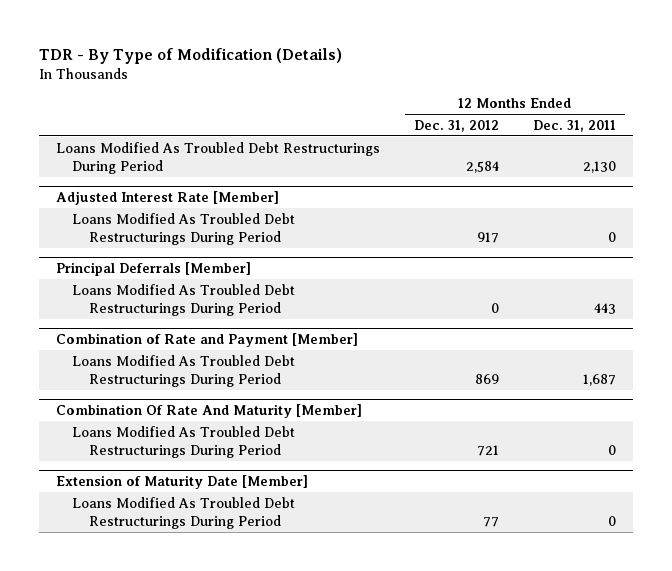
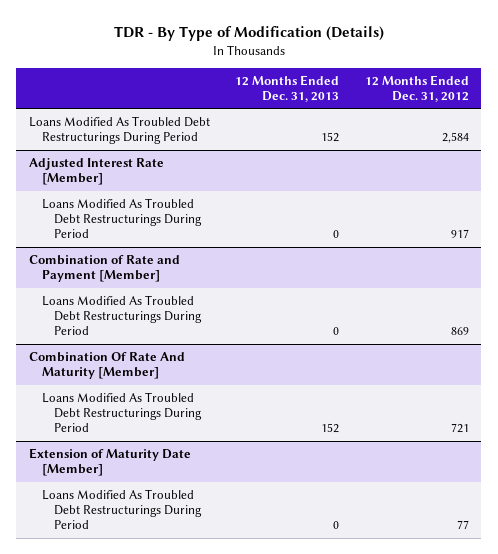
- | 12 Months Ended Dec. 31, 2012 | 12 Months Ended Dec. 31, 2011
+ | 12 Months Ended Dec. 31, 2013 | 12 Months Ended Dec. 31, 2012
- Principal Deferrals [Member]
- Loans Modified As Troubled Debt Restructurings During Period | 0 | 443

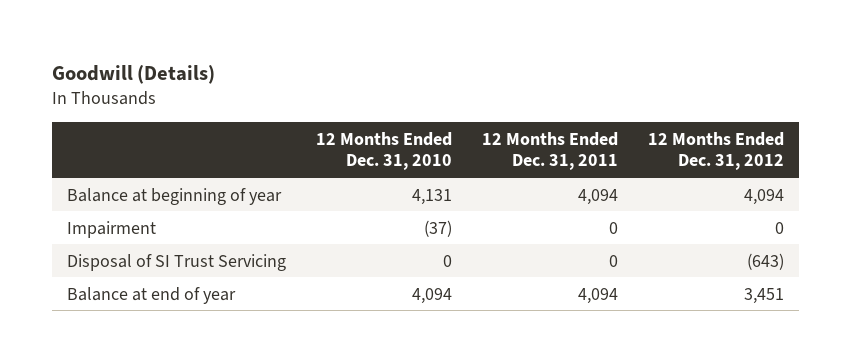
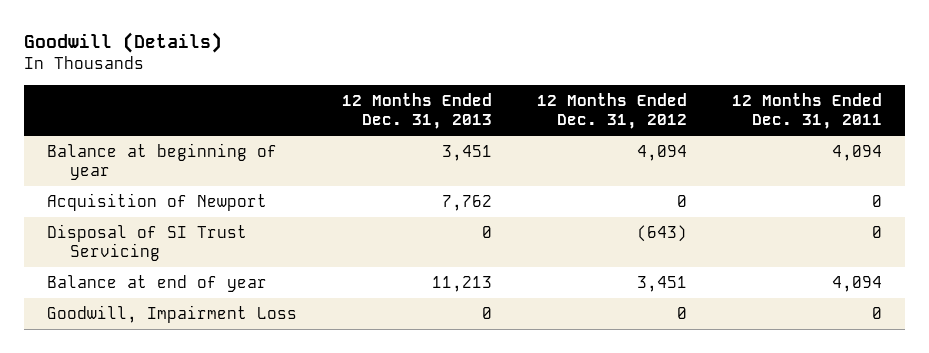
- | 12 Months Ended Dec. 31, 2010 | 12 Months Ended Dec. 31, 2011 | 12 Months Ended Dec. 31, 2012
+ | 12 Months Ended Dec. 31, 2013 | 12 Months Ended Dec. 31, 2012 | 12 Months Ended Dec. 31, 2011
- Impairment | (37) | 0 | 0
+ Acquisition of Newport | 7,762 | 0 | 0
+ Goodwill, Impairment Loss | 0 | 0 | 0

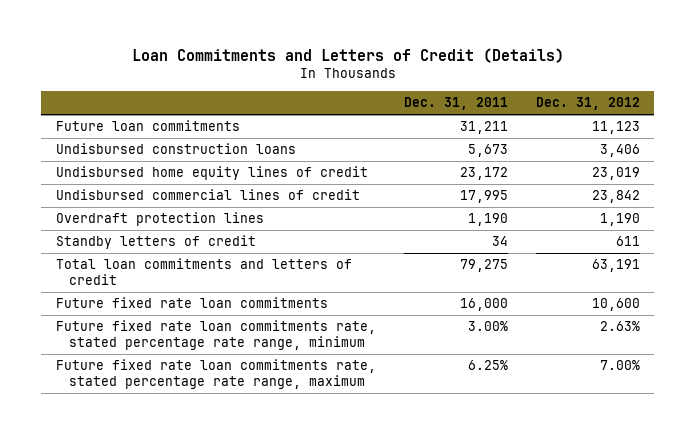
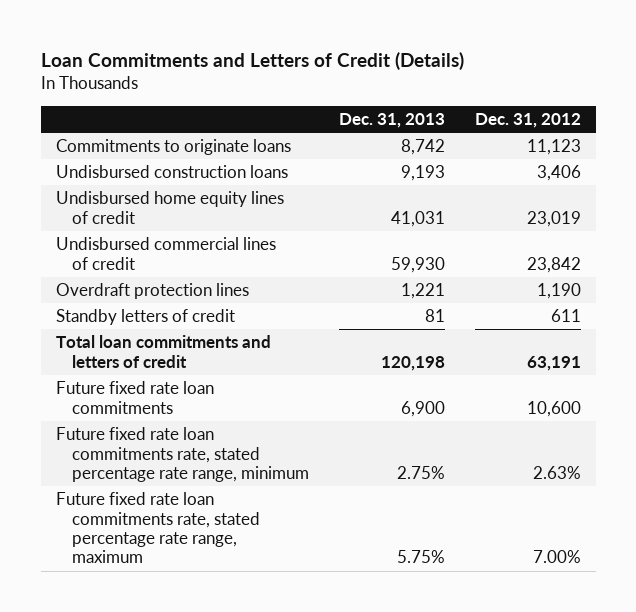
- | Dec. 31, 2011 | Dec. 31, 2012
+ | Dec. 31, 2013 | Dec. 31, 2012
- Future loan commitments | 31,211 | 11,123
+ Commitments to originate loans | 8,742 | 11,123

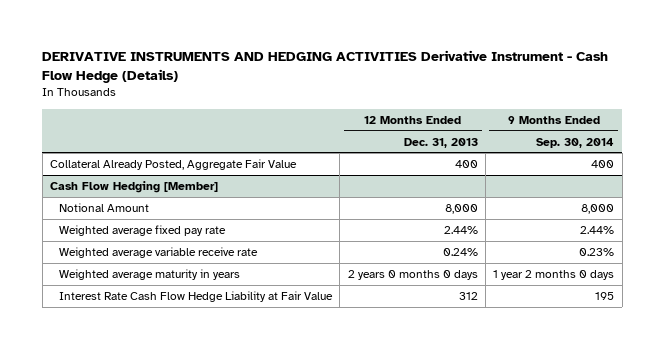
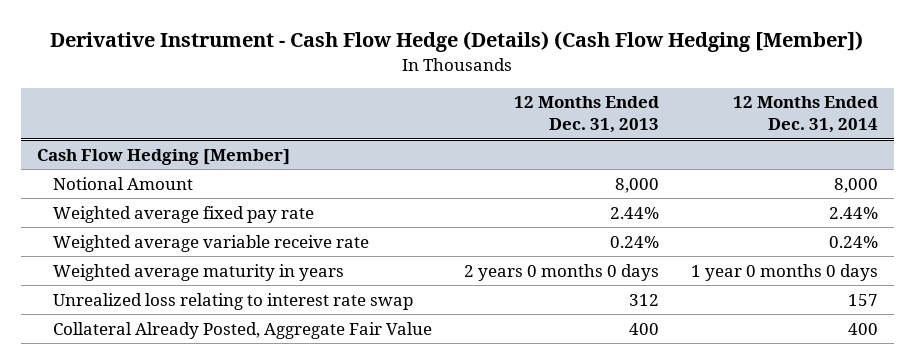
- DERIVATIVE INSTRUMENTS AND HEDGING ACTIVITIES Derivative Instrument - Cash Flow Hedge (Details)
+ Derivative Instrument - Cash Flow Hedge (Details) (Cash Flow Hedging [Member])
- | 12 Months Ended Dec. 31, 2013 | 9 Months Ended Sep. 30, 2014
+ | 12 Months Ended Dec. 31, 2013 | 12 Months Ended Dec. 31, 2014
- Collateral Already Posted, Aggregate Fair Value | 400 | 400
@ Cash Flow Hedging [Member]
- Interest Rate Cash Flow Hedge Liability at Fair Value | 312 | 195
+ Unrealized loss relating to interest rate swap | 312 | 157
+ Collateral Already Posted, Aggregate Fair Value | 400 | 400

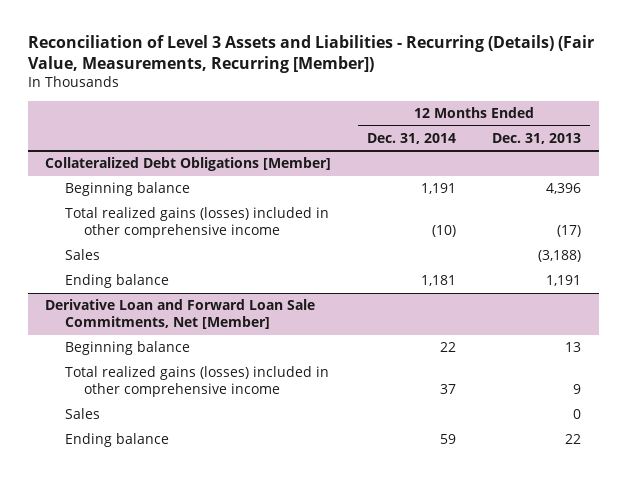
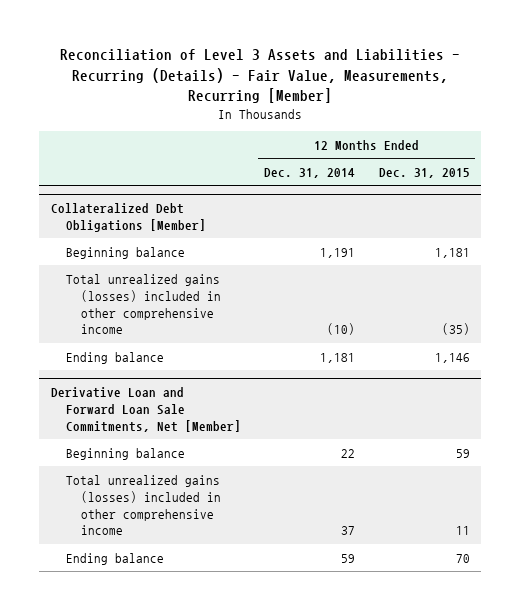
- Reconciliation of Level 3 Assets and Liabilities - Recurring (Details) (Fair Value, Measurements, Recurring [Member])
+ Reconciliation of Level 3 Assets and Liabilities - Recurring (Details) - Fair Value, Measurements, Recurring [Member]
- | 12 Months Ended Dec. 31, 2014 | 12 Months Ended Dec. 31, 2013
+ | 12 Months Ended Dec. 31, 2014 | 12 Months Ended Dec. 31, 2015
@ Collateralized Debt Obligations [Member]
- Total realized gains (losses) included in other comprehensive income | (10) | (17)
- Sales | | (3,188)
+ Total unrealized gains (losses) included in other comprehensive income | (10) | (35)
@ Derivative Loan and Forward Loan Sale Commitments, Net [Member]
- Total realized gains (losses) included in other comprehensive income | 37 | 9
- Sales | | 0
+ Total unrealized gains (losses) included in other comprehensive income | 37 | 11

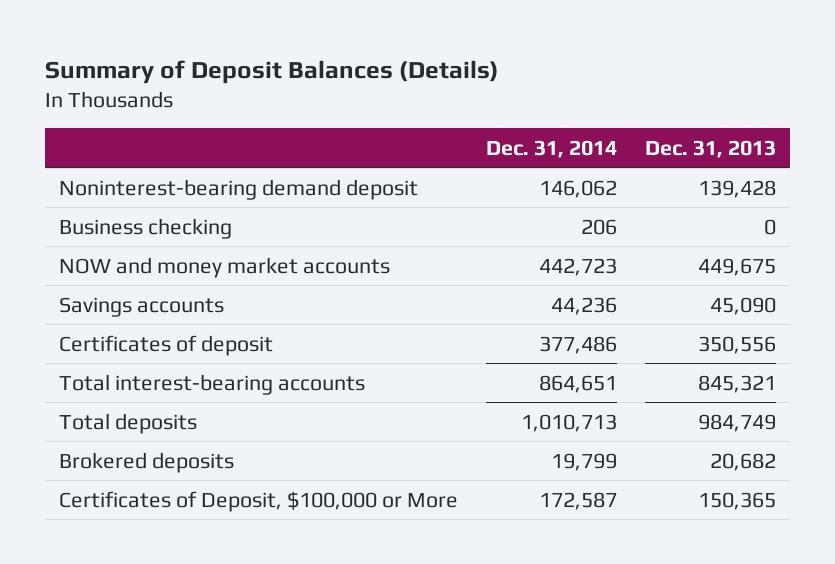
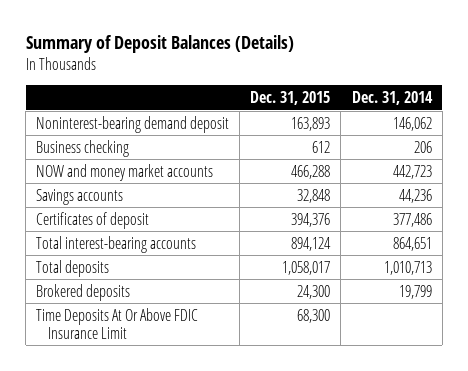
- | Dec. 31, 2014 | Dec. 31, 2013
+ | Dec. 31, 2015 | Dec. 31, 2014
- Certificates of Deposit, $100,000 or More | 172,587 | 150,365
+ Time Deposits At Or Above FDIC Insurance Limit | 68,300 |

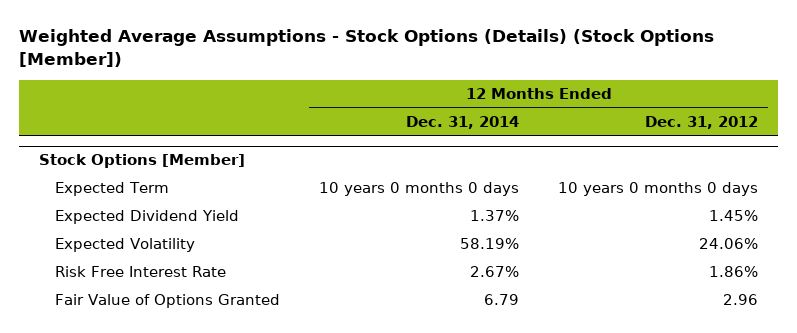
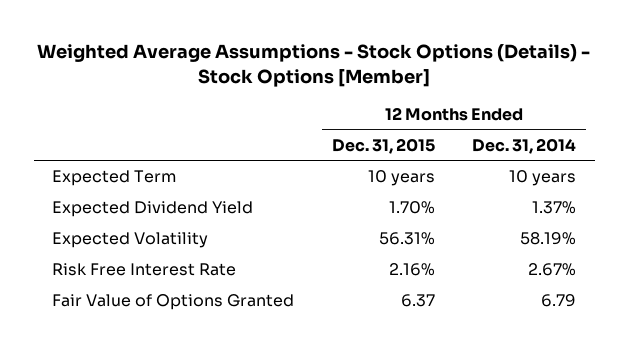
- Weighted Average Assumptions - Stock Options (Details) (Stock Options [Member])
+ Weighted Average Assumptions - Stock Options (Details) - Stock Options [Member]
- | 12 Months Ended Dec. 31, 2014 | 12 Months Ended Dec. 31, 2012
+ | 12 Months Ended Dec. 31, 2015 | 12 Months Ended Dec. 31, 2014
- Stock Options [Member]
- Expected Term | 10 years 0 months 0 days | 10 years 0 months 0 days
+ Expected Term | 10 years | 10 years

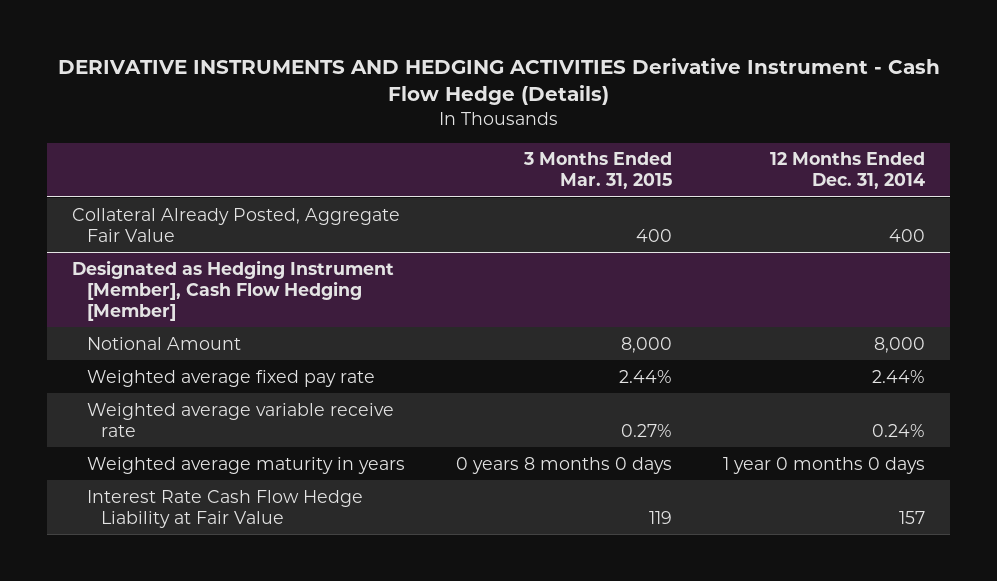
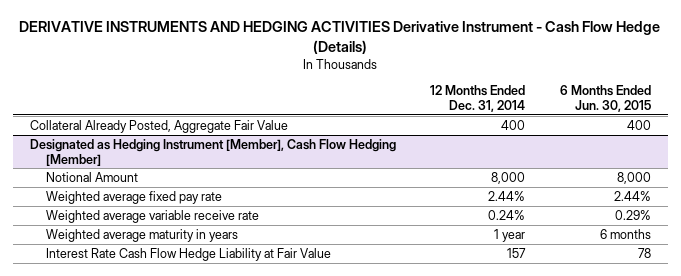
- | 3 Months Ended Mar. 31, 2015 | 12 Months Ended Dec. 31, 2014
+ | 12 Months Ended Dec. 31, 2014 | 6 Months Ended Jun. 30, 2015
@ Designated as Hedging Instrument [Member], Cash Flow Hedging [Member]
- Weighted average maturity in years | 0 years 8 months 0 days | 1 year 0 months 0 days
+ Weighted average maturity in years | 1 year | 6 months

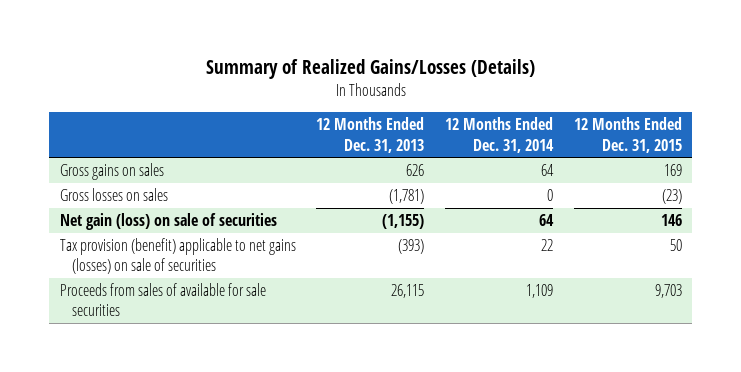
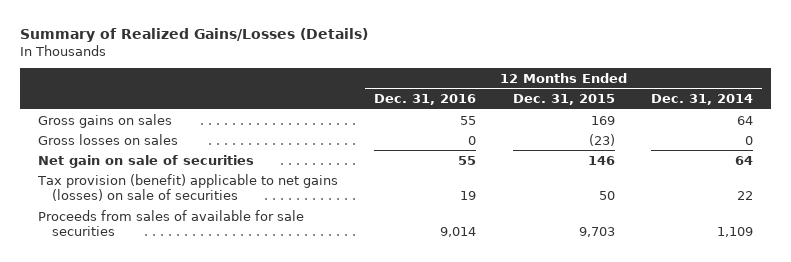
- | 12 Months Ended Dec. 31, 2013 | 12 Months Ended Dec. 31, 2014 | 12 Months Ended Dec. 31, 2015
+ | 12 Months Ended Dec. 31, 2016 | 12 Months Ended Dec. 31, 2015 | 12 Months Ended Dec. 31, 2014
- Net gain (loss) on sale of securities | (1,155) | 64 | 146
+ Net gain on sale of securities | 55 | 146 | 64

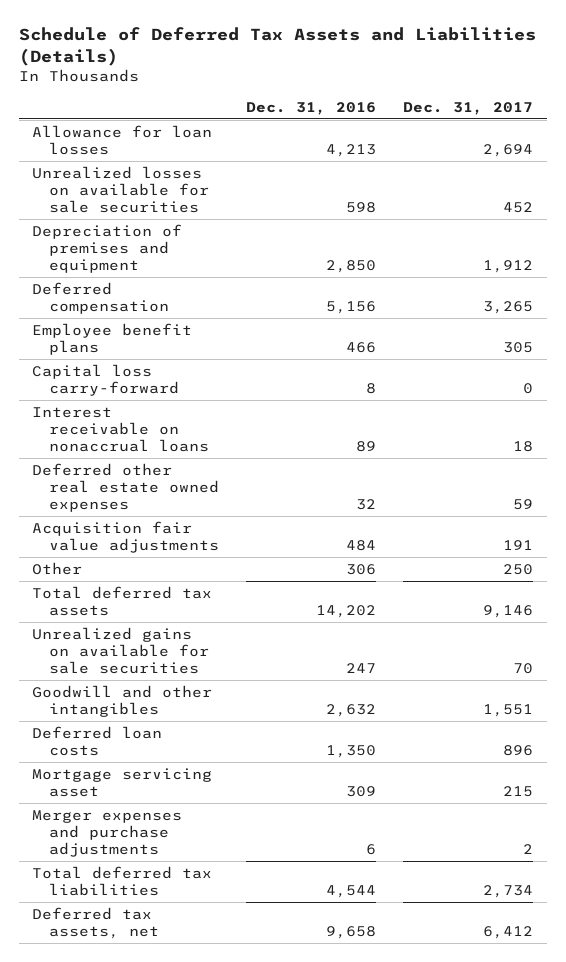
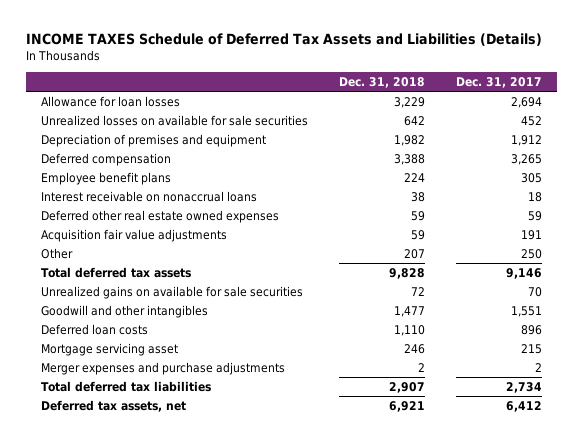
- Schedule of Deferred Tax Assets and Liabilities (Details)
+ INCOME TAXES Schedule of Deferred Tax Assets and Liabilities (Details)
- | Dec. 31, 2016 | Dec. 31, 2017
+ | Dec. 31, 2018 | Dec. 31, 2017
- Capital loss carry-forward | 8 | 0

